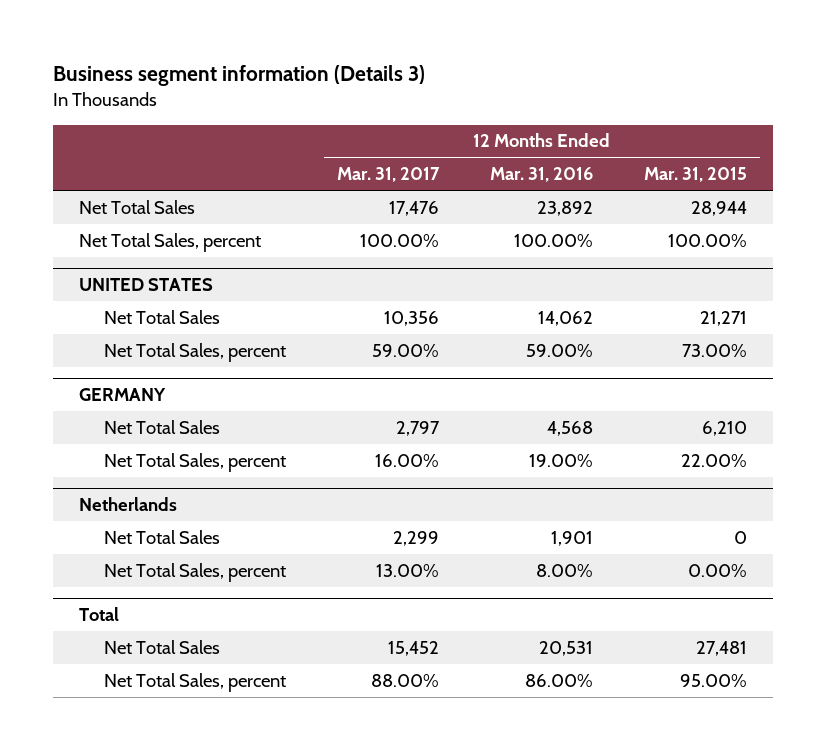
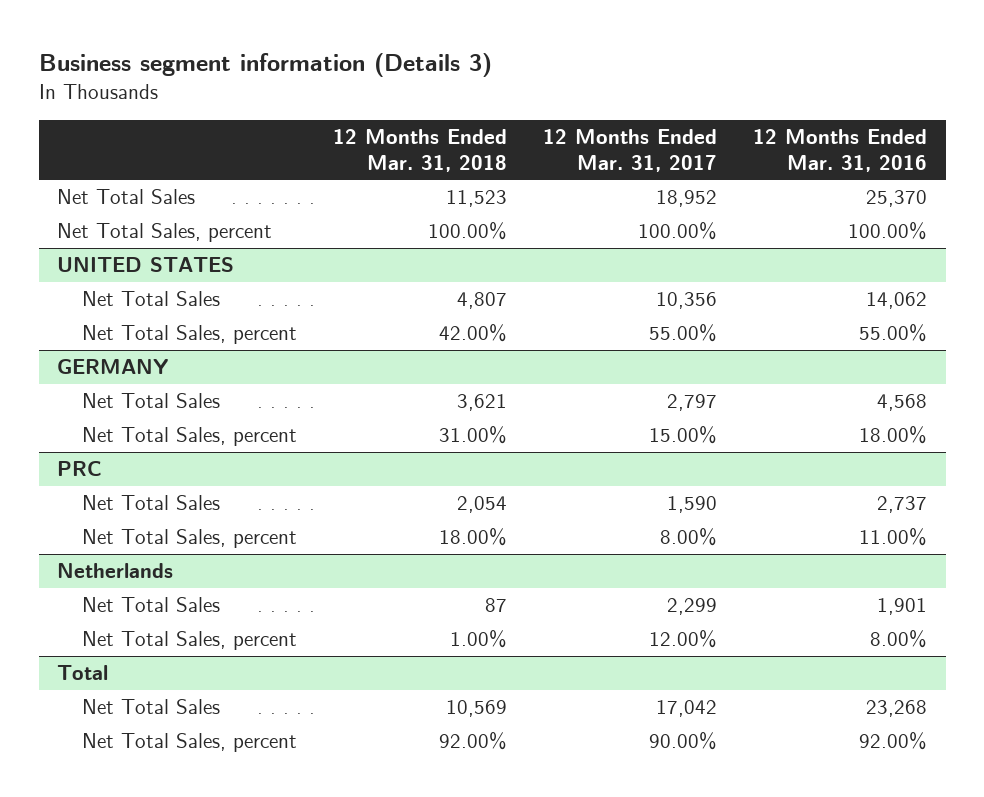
- | 12 Months Ended Mar. 31, 2017 | 12 Months Ended Mar. 31, 2016 | 12 Months Ended Mar. 31, 2015
+ | 12 Months Ended Mar. 31, 2018 | 12 Months Ended Mar. 31, 2017 | 12 Months Ended Mar. 31, 2016
- Net Total Sales | 17,476 | 23,892 | 28,944
+ Net Total Sales | 11,523 | 18,952 | 25,370
@ UNITED STATES
- Net Total Sales, percent | 59.00% | 59.00% | 73.00%
+ Net Total Sales, percent | 42.00% | 55.00% | 55.00%
@ GERMANY
- Net Total Sales, percent | 16.00% | 19.00% | 22.00%
+ Net Total Sales, percent | 31.00% | 15.00% | 18.00%
+ PRC
+ Net Total Sales | 2,054 | 1,590 | 2,737
+ Net Total Sales, percent | 18.00% | 8.00% | 11.00%
@ Netherlands
- Net Total Sales, percent | 13.00% | 8.00% | 0.00%
+ Net Total Sales, percent | 1.00% | 12.00% | 8.00%
@ Total
- Net Total Sales | 15,452 | 20,531 | 27,481
- Net Total Sales, percent | 88.00% | 86.00% | 95.00%
+ Net Total Sales | 10,569 | 17,042 | 23,268
+ Net Total Sales, percent | 92.00% | 90.00% | 92.00%

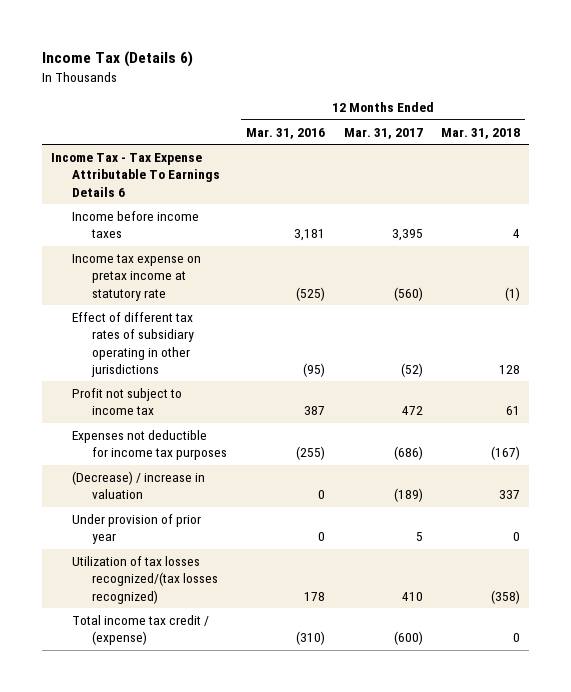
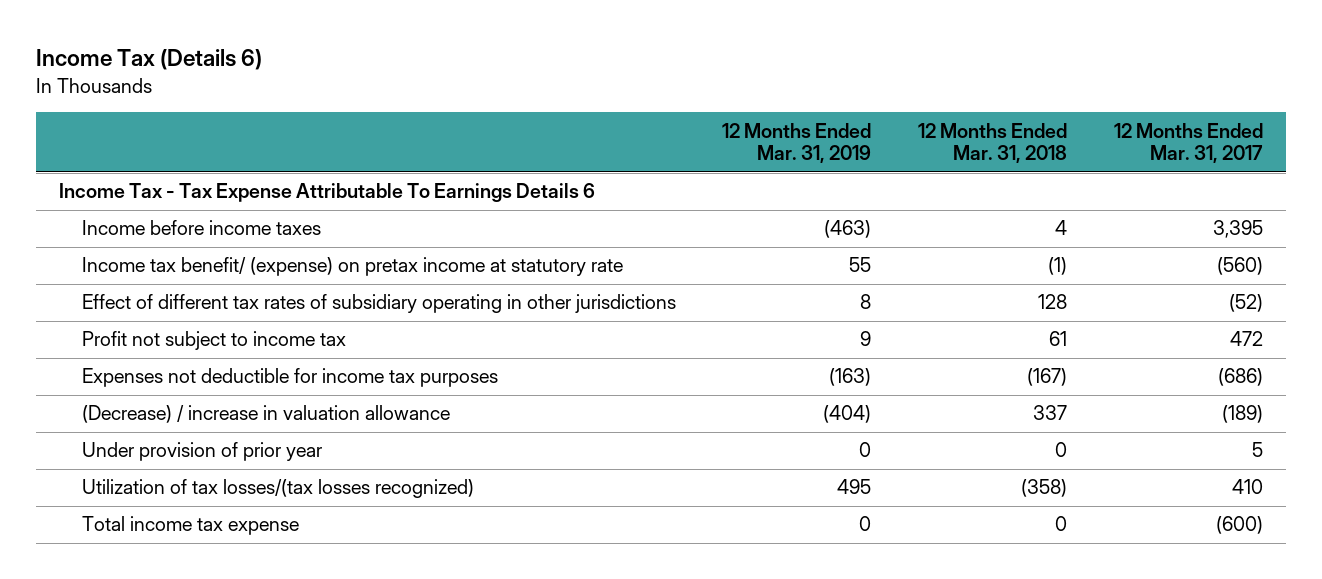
- | 12 Months Ended Mar. 31, 2016 | 12 Months Ended Mar. 31, 2017 | 12 Months Ended Mar. 31, 2018
+ | 12 Months Ended Mar. 31, 2019 | 12 Months Ended Mar. 31, 2018 | 12 Months Ended Mar. 31, 2017
- Income tax expense on pretax income at statutory rate | (525) | (560) | (1)
+ Income tax benefit/ (expense) on pretax income at statutory rate | 55 | (1) | (560)
- (Decrease) / increase in valuation | 0 | (189) | 337
+ (Decrease) / increase in valuation allowance | (404) | 337 | (189)
- Utilization of tax losses recognized/(tax losses recognized) | 178 | 410 | (358)
- Total income tax credit / (expense) | (310) | (600) | 0
+ Utilization of tax losses/(tax losses recognized) | 495 | (358) | 410
+ Total income tax expense | 0 | 0 | (600)

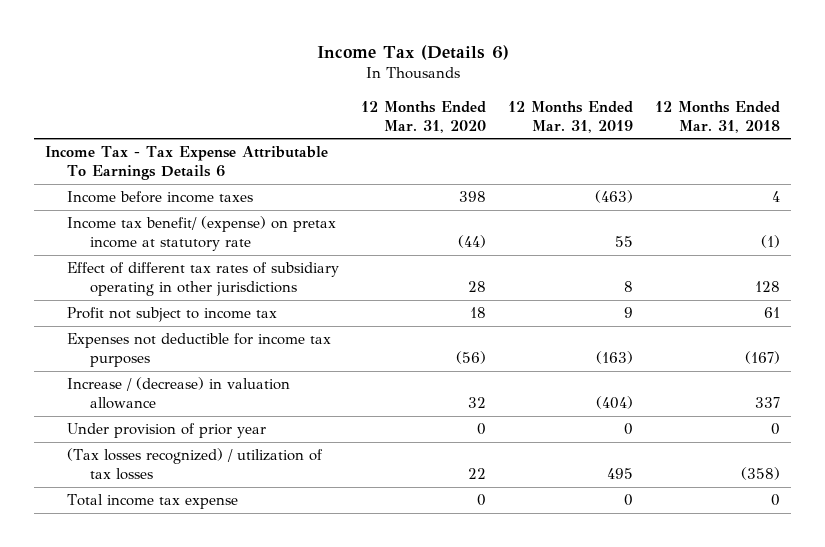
- | 12 Months Ended Mar. 31, 2019 | 12 Months Ended Mar. 31, 2018 | 12 Months Ended Mar. 31, 2017
+ | 12 Months Ended Mar. 31, 2020 | 12 Months Ended Mar. 31, 2019 | 12 Months Ended Mar. 31, 2018
- (Decrease) / increase in valuation allowance | (404) | 337 | (189)
+ Increase / (decrease) in valuation allowance | 32 | (404) | 337
- Utilization of tax losses/(tax losses recognized) | 495 | (358) | 410
+ (Tax losses recognized) / utilization of tax losses | 22 | 495 | (358)

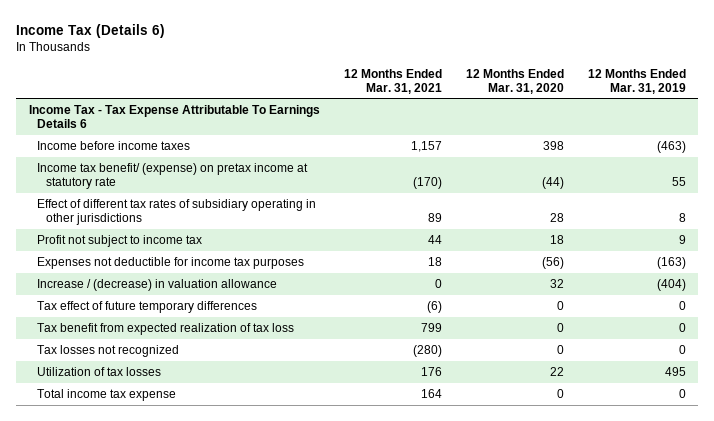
- | 12 Months Ended Mar. 31, 2020 | 12 Months Ended Mar. 31, 2019 | 12 Months Ended Mar. 31, 2018
+ | 12 Months Ended Mar. 31, 2021 | 12 Months Ended Mar. 31, 2020 | 12 Months Ended Mar. 31, 2019
- Under provision of prior year | 0 | 0 | 0
- (Tax losses recognized) / utilization of tax losses | 22 | 495 | (358)
+ Tax effect of future temporary differences | (6) | 0 | 0
+ Tax benefit from expected realization of tax loss | 799 | 0 | 0
+ Tax losses not recognized | (280) | 0 | 0
+ Utilization of tax losses | 176 | 22 | 495

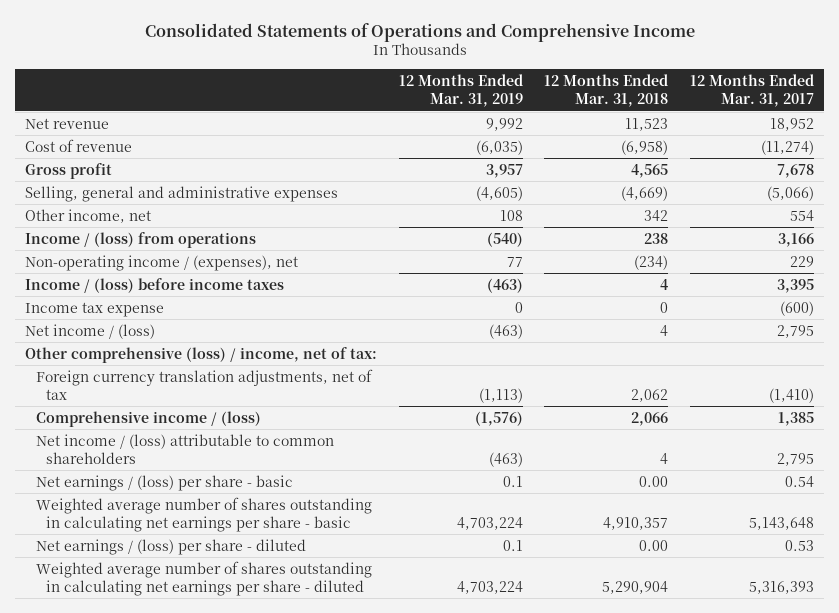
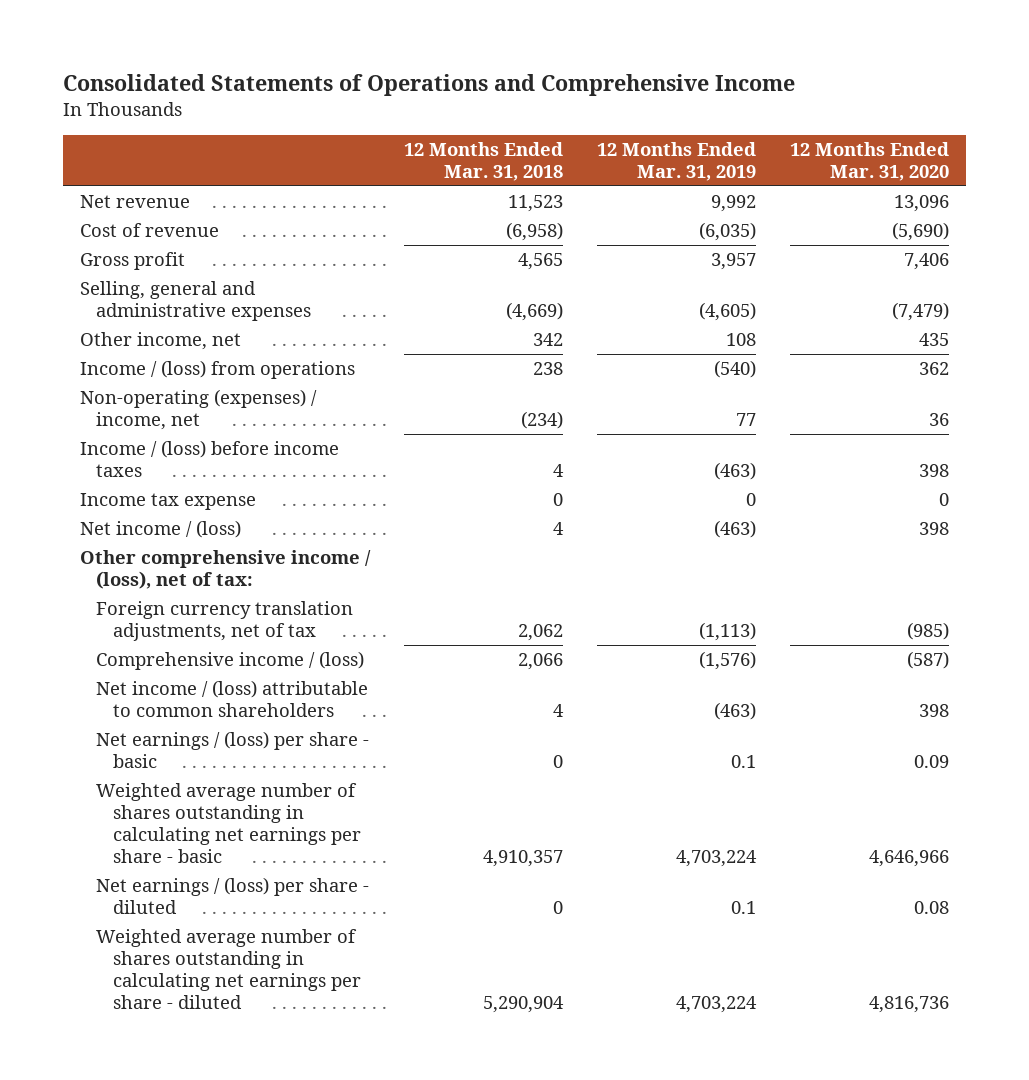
- | 12 Months Ended Mar. 31, 2019 | 12 Months Ended Mar. 31, 2018 | 12 Months Ended Mar. 31, 2017
+ | 12 Months Ended Mar. 31, 2018 | 12 Months Ended Mar. 31, 2019 | 12 Months Ended Mar. 31, 2020
- Non-operating income / (expenses), net | 77 | (234) | 229
+ Non-operating (expenses) / income, net | (234) | 77 | 36
- Other comprehensive (loss) / income, net of tax:
+ Other comprehensive income / (loss), net of tax:
- Net earnings / (loss) per share - basic | 0.1 | 0.00 | 0.54
+ Net earnings / (loss) per share - basic | 0 | 0.1 | 0.09
- Net earnings / (loss) per share - diluted | 0.1 | 0.00 | 0.53
+ Net earnings / (loss) per share - diluted | 0 | 0.1 | 0.08

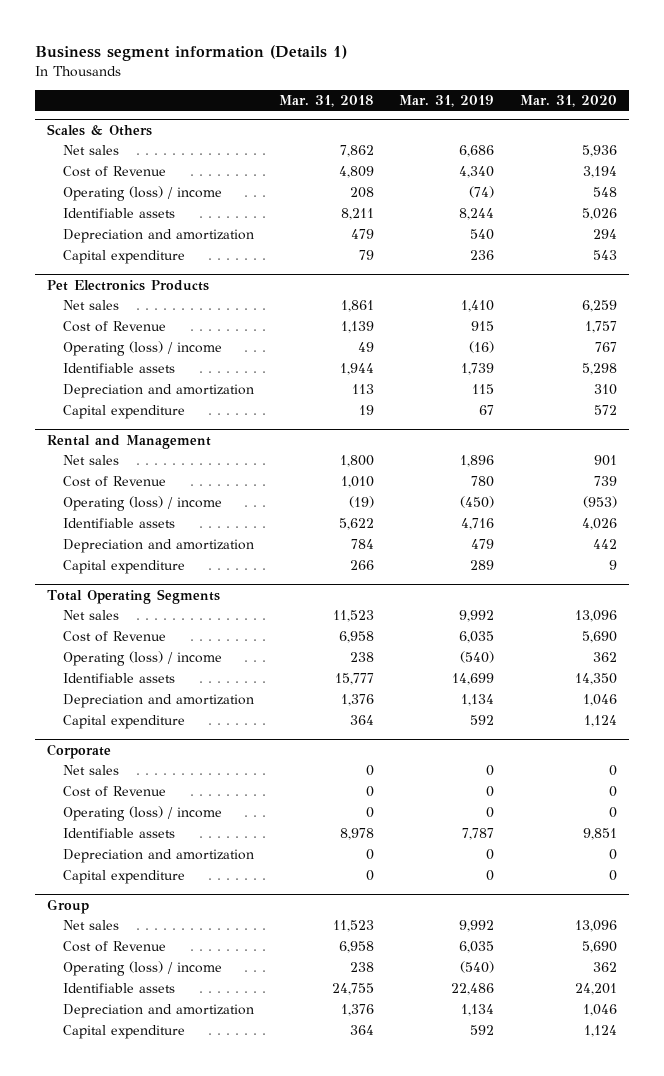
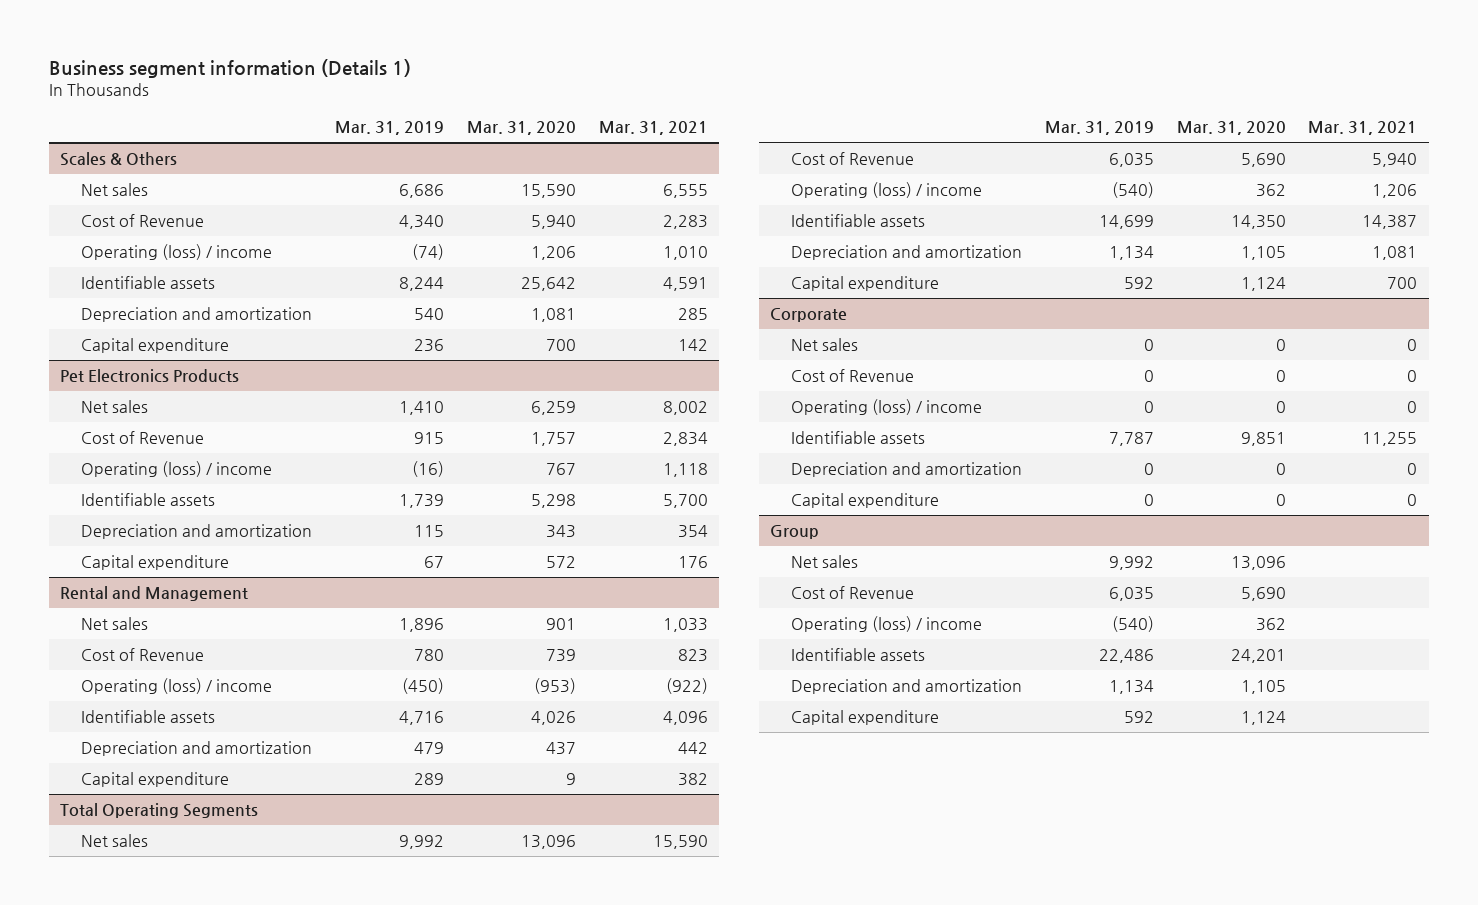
- | Mar. 31, 2018 | Mar. 31, 2019 | Mar. 31, 2020
+ | Mar. 31, 2019 | Mar. 31, 2020 | Mar. 31, 2021
@ Scales & Others
- Net sales | 7,862 | 6,686 | 5,936
- Cost of Revenue | 4,809 | 4,340 | 3,194
- Operating (loss) / income | 208 | (74) | 548
- Identifiable assets | 8,211 | 8,244 | 5,026
- Depreciation and amortization | 479 | 540 | 294
- Capital expenditure | 79 | 236 | 543
+ Net sales | 6,686 | 15,590 | 6,555
+ Cost of Revenue | 4,340 | 5,940 | 2,283
+ Operating (loss) / income | (74) | 1,206 | 1,010
+ Identifiable assets | 8,244 | 25,642 | 4,591
+ Depreciation and amortization | 540 | 1,081 | 285
+ Capital expenditure | 236 | 700 | 142
@ Pet Electronics Products
- Depreciation and amortization | 113 | 115 | 310
+ Depreciation and amortization | 115 | 343 | 354
@ Rental and Management
- Depreciation and amortization | 784 | 479 | 442
+ Depreciation and amortization | 479 | 437 | 442
@ Total Operating Segments
- Depreciation and amortization | 1,376 | 1,134 | 1,046
+ Depreciation and amortization | 1,134 | 1,105 | 1,081
@ Group
- Depreciation and amortization | 1,376 | 1,134 | 1,046
+ Depreciation and amortization | 1,134 | 1,105 |

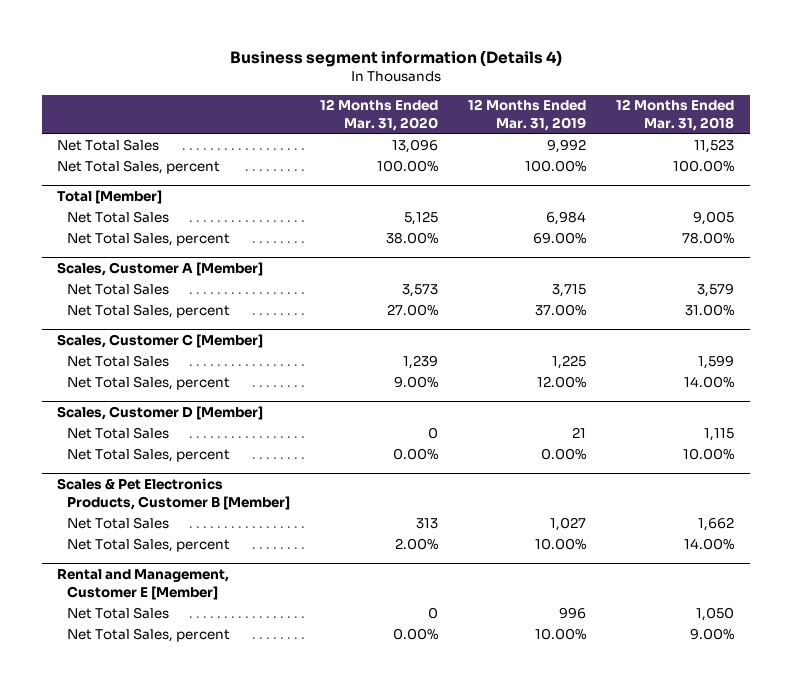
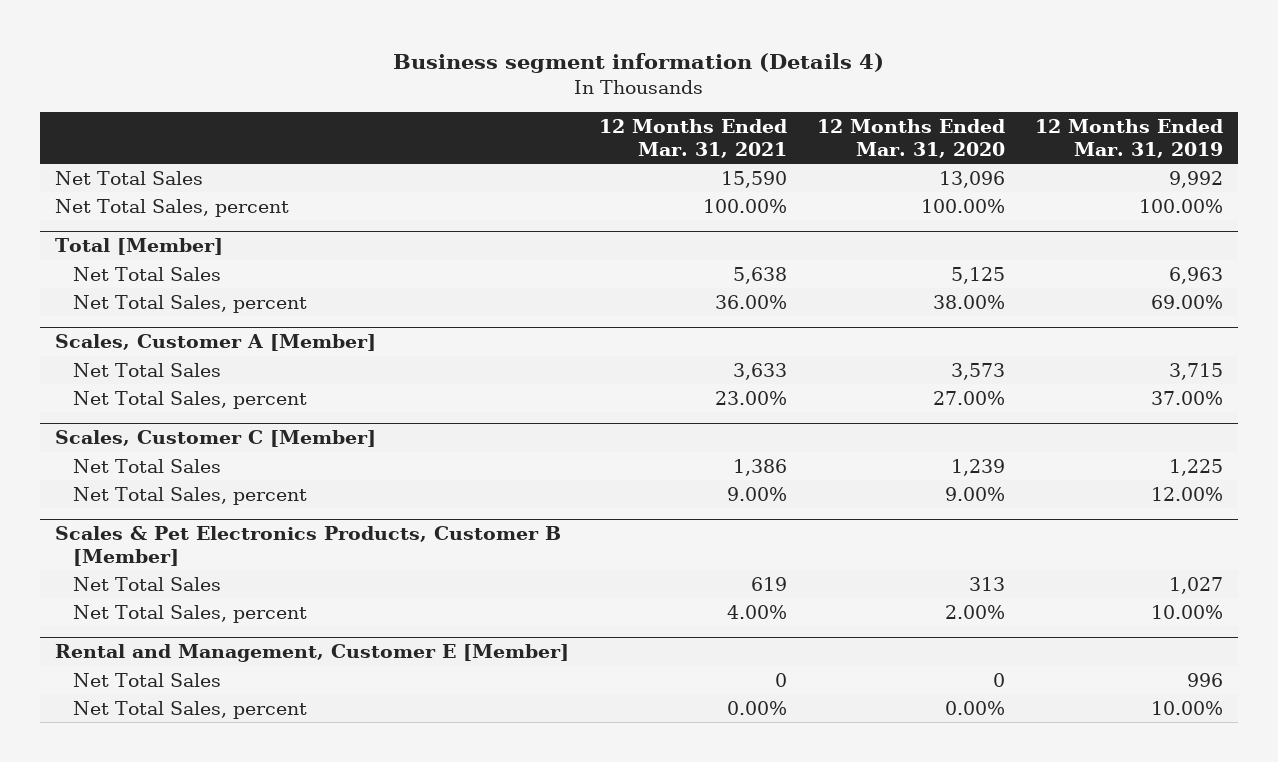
- | 12 Months Ended Mar. 31, 2020 | 12 Months Ended Mar. 31, 2019 | 12 Months Ended Mar. 31, 2018
+ | 12 Months Ended Mar. 31, 2021 | 12 Months Ended Mar. 31, 2020 | 12 Months Ended Mar. 31, 2019
@ Total [Member]
- Net Total Sales | 5,125 | 6,984 | 9,005
+ Net Total Sales | 5,638 | 5,125 | 6,963
- Scales, Customer D [Member]
- Net Total Sales | 0 | 21 | 1,115
- Net Total Sales, percent | 0.00% | 0.00% | 10.00%

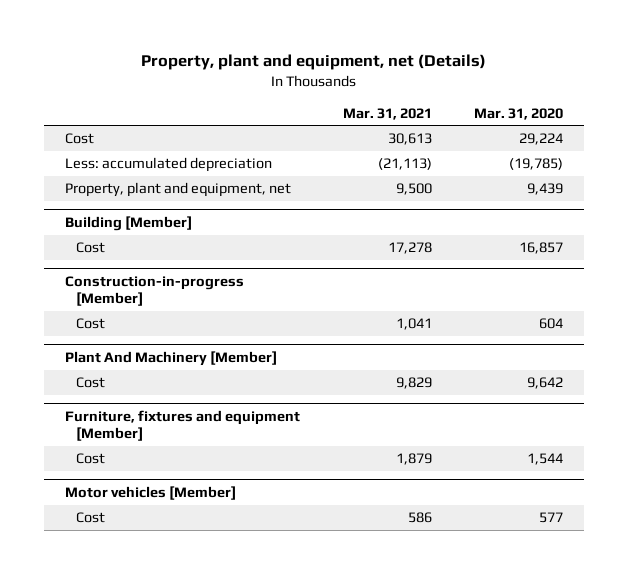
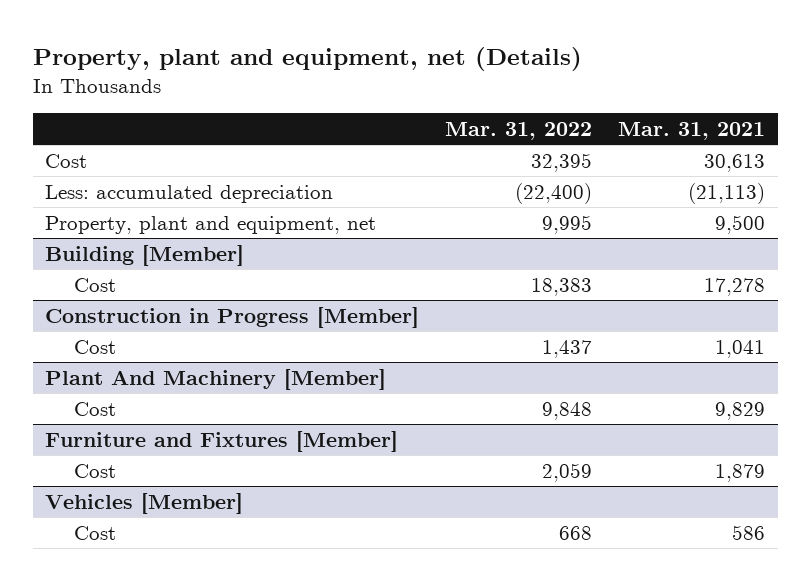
- | Mar. 31, 2021 | Mar. 31, 2020
+ | Mar. 31, 2022 | Mar. 31, 2021
- Construction-in-progress [Member]
+ Construction in Progress [Member]
- Furniture, fixtures and equipment [Member]
+ Furniture and Fixtures [Member]
- Motor vehicles [Member]
+ Vehicles [Member]

